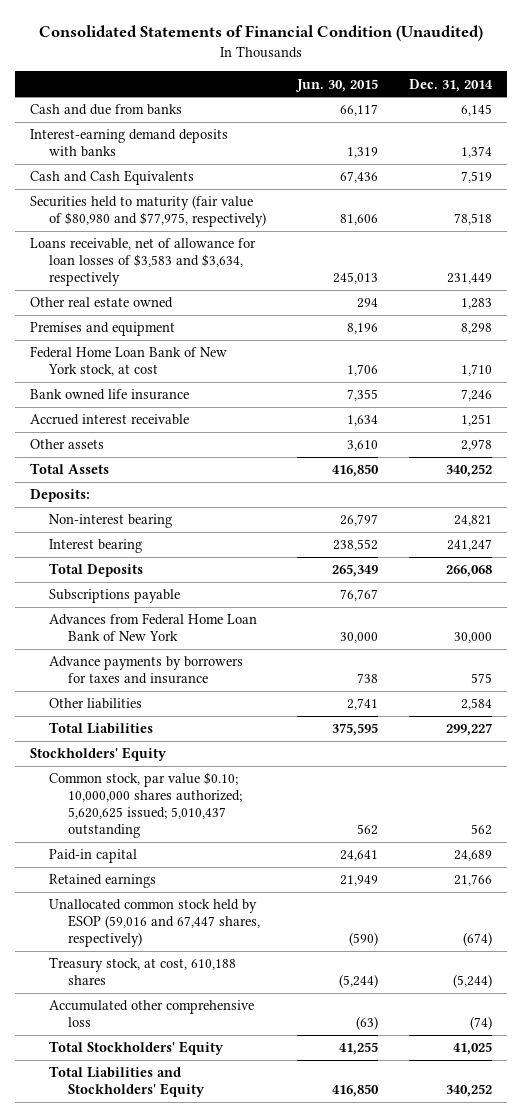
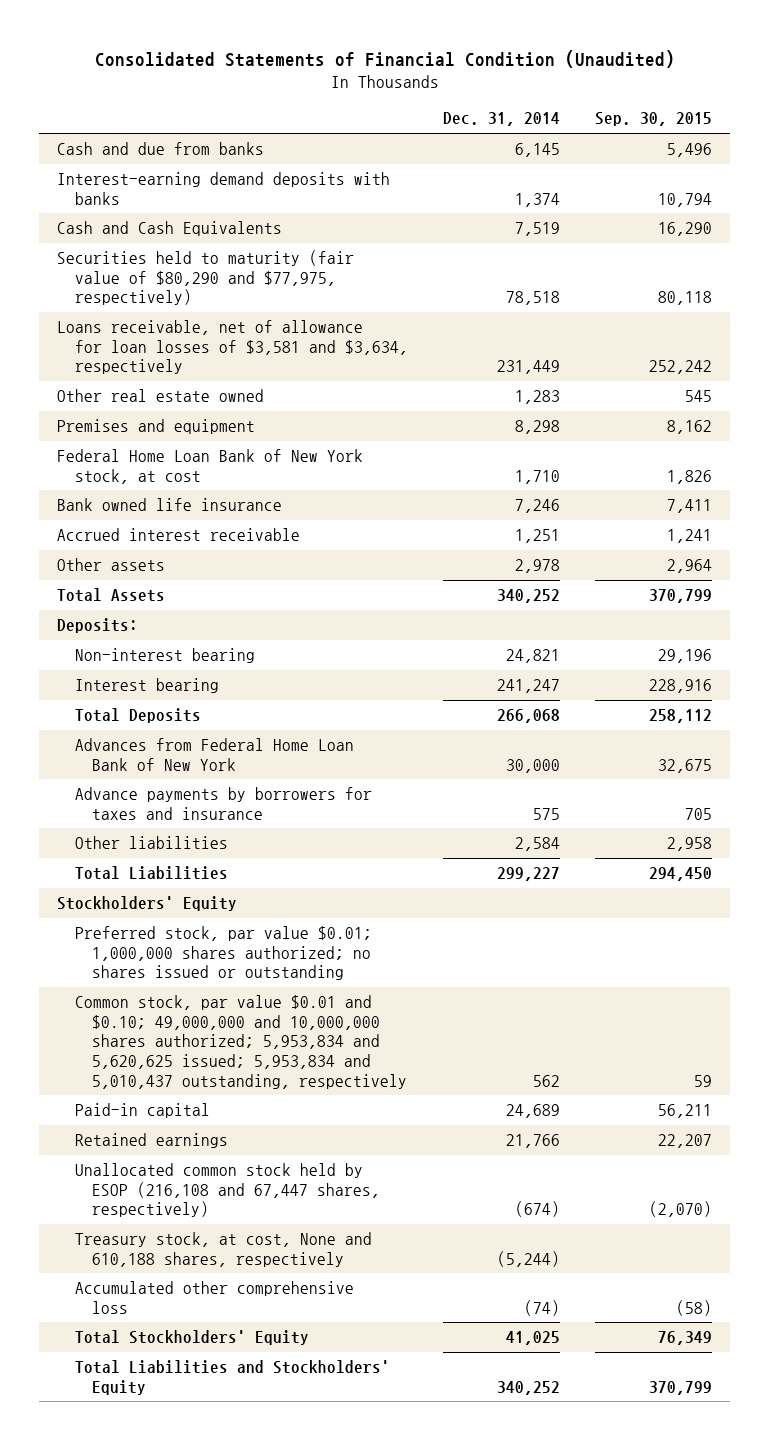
- | Jun. 30, 2015 | Dec. 31, 2014
+ | Dec. 31, 2014 | Sep. 30, 2015
- Securities held to maturity (fair value of $80,980 and $77,975, respectively) | 81,606 | 78,518
- Loans receivable, net of allowance for loan losses of $3,583 and $3,634, respectively | 245,013 | 231,449
+ Securities held to maturity (fair value of $80,290 and $77,975, respectively) | 78,518 | 80,118
+ Loans receivable, net of allowance for loan losses of $3,581 and $3,634, respectively | 231,449 | 252,242
- Subscriptions payable | 76,767 |
- Common stock, par value $0.10; 10,000,000 shares authorized; 5,620,625 issued; 5,010,437 outstanding | 562 | 562
+ Preferred stock, par value $0.01; 1,000,000 shares authorized; no shares issued or outstanding
+ Common stock, par value $0.01 and $0.10; 49,000,000 and 10,000,000 shares authorized; 5,953,834 and 5,620,625 issued; 5,953,834 and 5,010,437 outstanding, respectively | 562 | 59
- Unallocated common stock held by ESOP (59,016 and 67,447 shares, respectively) | (590) | (674)
- Treasury stock, at cost, 610,188 shares | (5,244) | (5,244)
+ Unallocated common stock held by ESOP (216,108 and 67,447 shares, respectively) | (674) | (2,070)
+ Treasury stock, at cost, None and 610,188 shares, respectively | (5,244) |

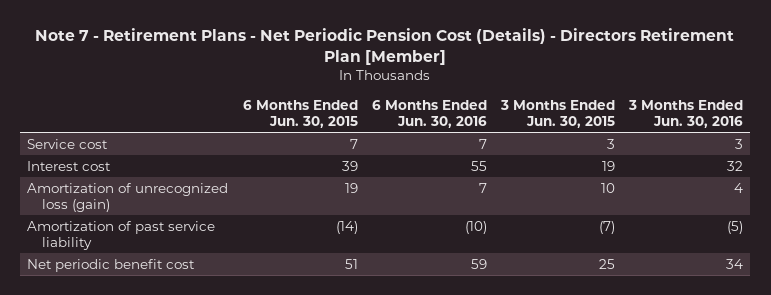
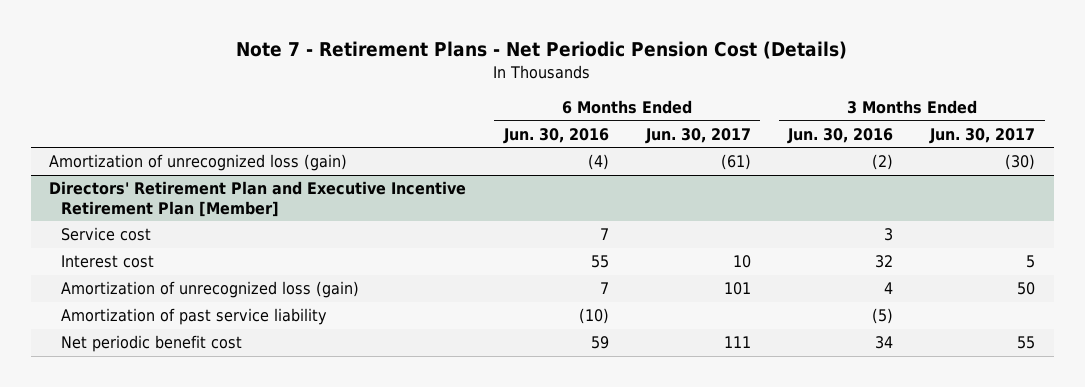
- Note 7 - Retirement Plans - Net Periodic Pension Cost (Details) - Directors Retirement Plan [Member]
+ Note 7 - Retirement Plans - Net Periodic Pension Cost (Details)
- | 6 Months Ended Jun. 30, 2015 | 6 Months Ended Jun. 30, 2016 | 3 Months Ended Jun. 30, 2015 | 3 Months Ended Jun. 30, 2016
+ | 6 Months Ended Jun. 30, 2016 | 6 Months Ended Jun. 30, 2017 | 3 Months Ended Jun. 30, 2016 | 3 Months Ended Jun. 30, 2017
+ Amortization of unrecognized loss (gain) | (4) | (61) | (2) | (30)
+ Directors' Retirement Plan and Executive Incentive Retirement Plan [Member]

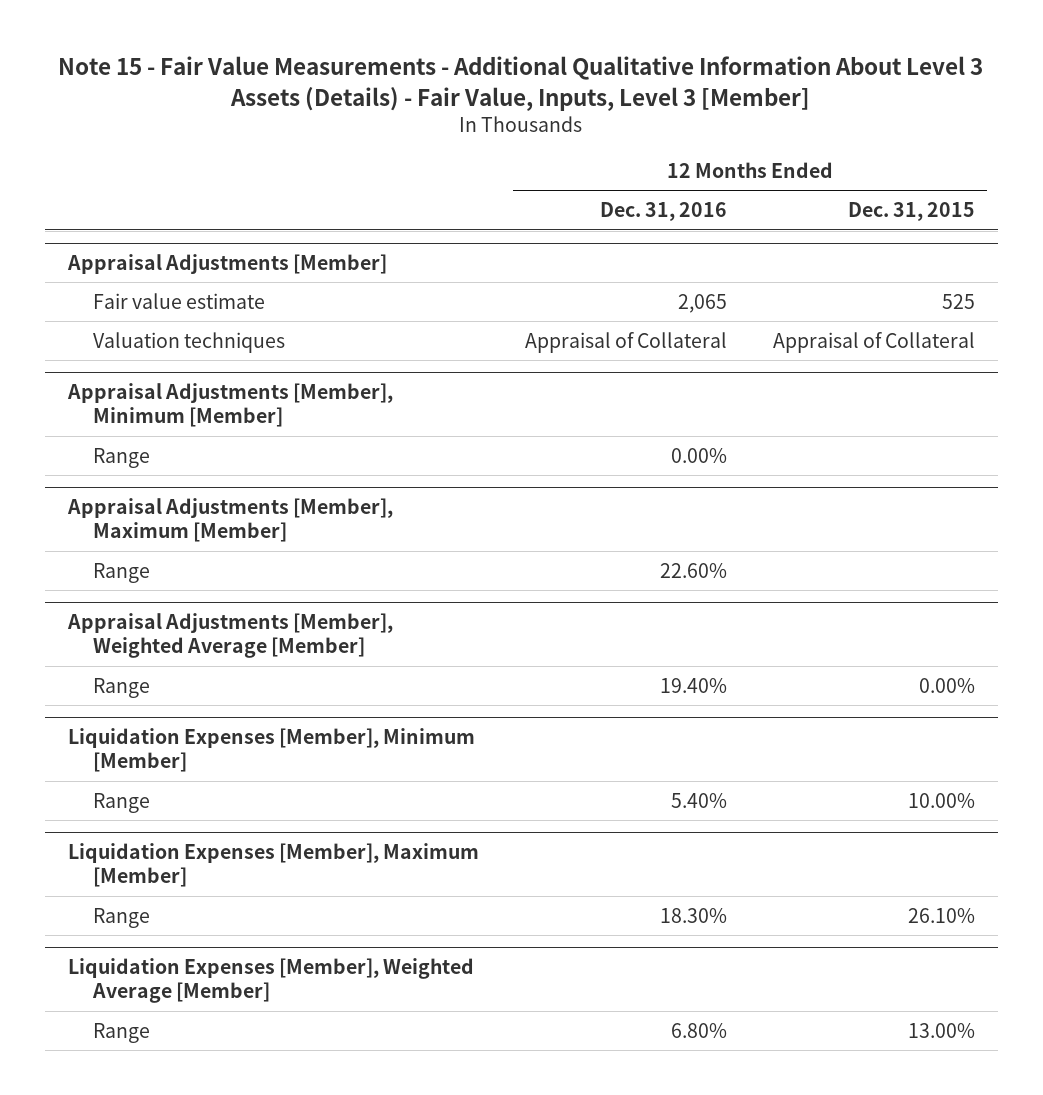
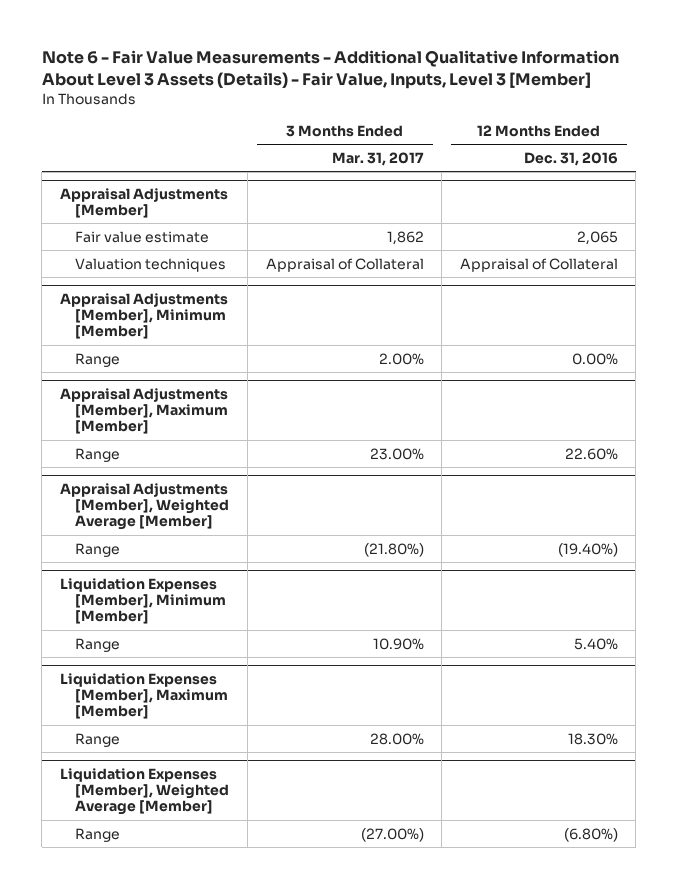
- Note 15 - Fair Value Measurements - Additional Qualitative Information About Level 3 Assets (Details) - Fair Value, Inputs, Level 3 [Member]
+ Note 6 - Fair Value Measurements - Additional Qualitative Information About Level 3 Assets (Details) - Fair Value, Inputs, Level 3 [Member]
- | 12 Months Ended Dec. 31, 2016 | 12 Months Ended Dec. 31, 2015
+ | 3 Months Ended Mar. 31, 2017 | 12 Months Ended Dec. 31, 2016
@ Appraisal Adjustments [Member], Weighted Average [Member]
- Range | 19.40% | 0.00%
+ Range | (21.80%) | (19.40%)
@ Liquidation Expenses [Member], Weighted Average [Member]
- Range | 6.80% | 13.00%
+ Range | (27.00%) | (6.80%)

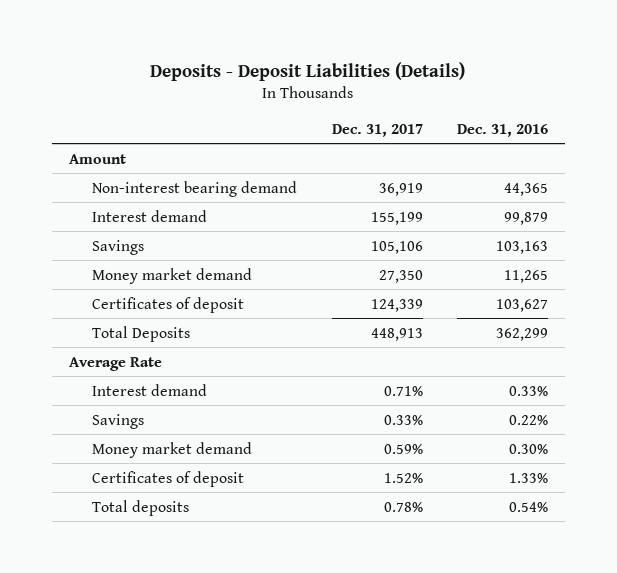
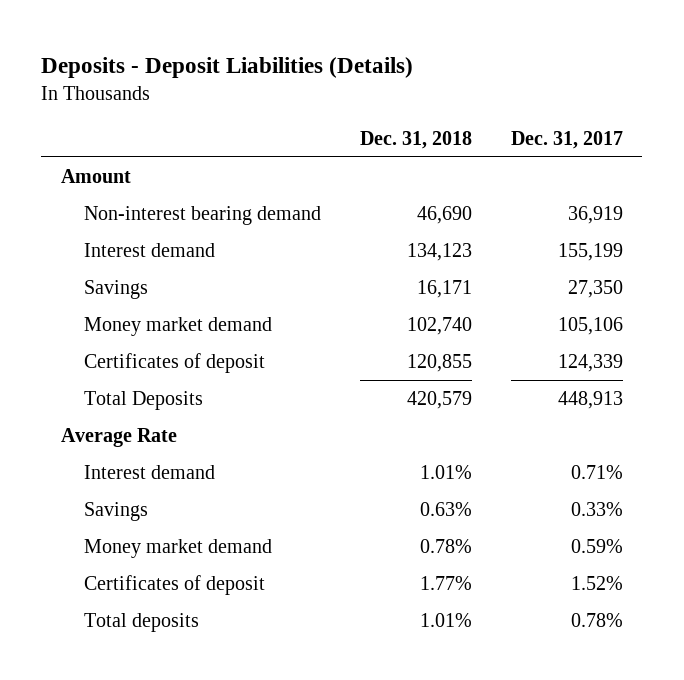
- | Dec. 31, 2017 | Dec. 31, 2016
+ | Dec. 31, 2018 | Dec. 31, 2017
- Savings | 105,106 | 103,163
- Money market demand | 27,350 | 11,265
+ Savings | 16,171 | 27,350
+ Money market demand | 102,740 | 105,106

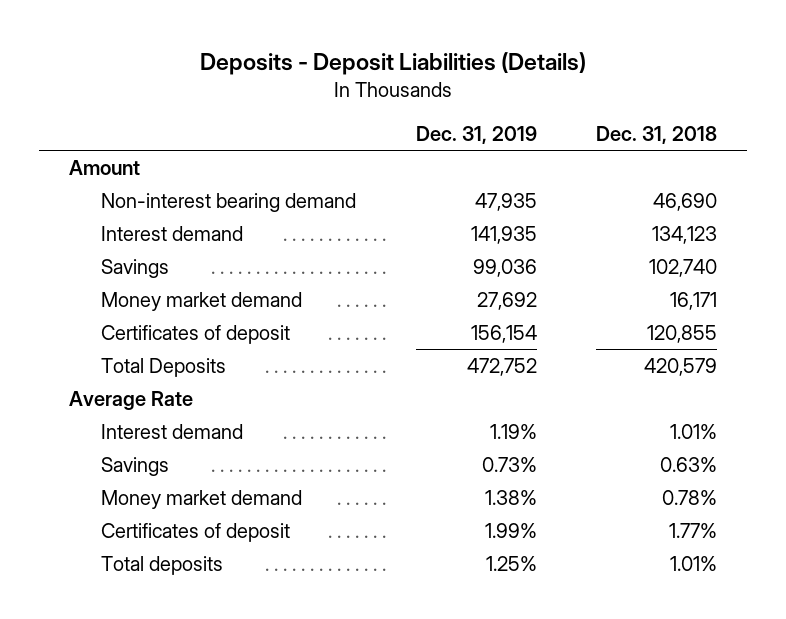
- | Dec. 31, 2018 | Dec. 31, 2017
+ | Dec. 31, 2019 | Dec. 31, 2018
- Savings | 16,171 | 27,350
- Money market demand | 102,740 | 105,106
+ Savings | 99,036 | 102,740
+ Money market demand | 27,692 | 16,171

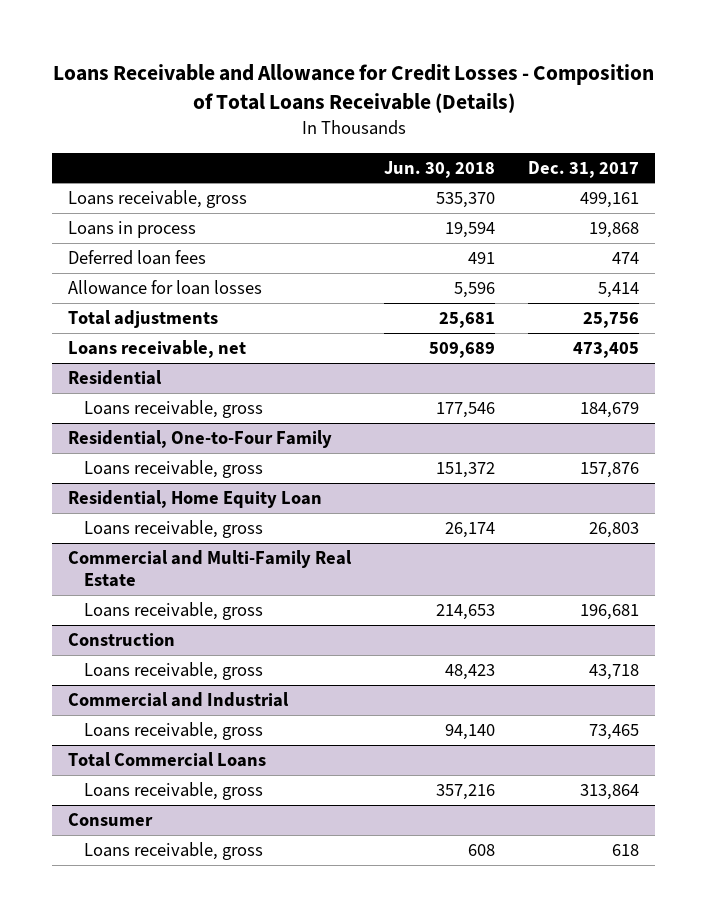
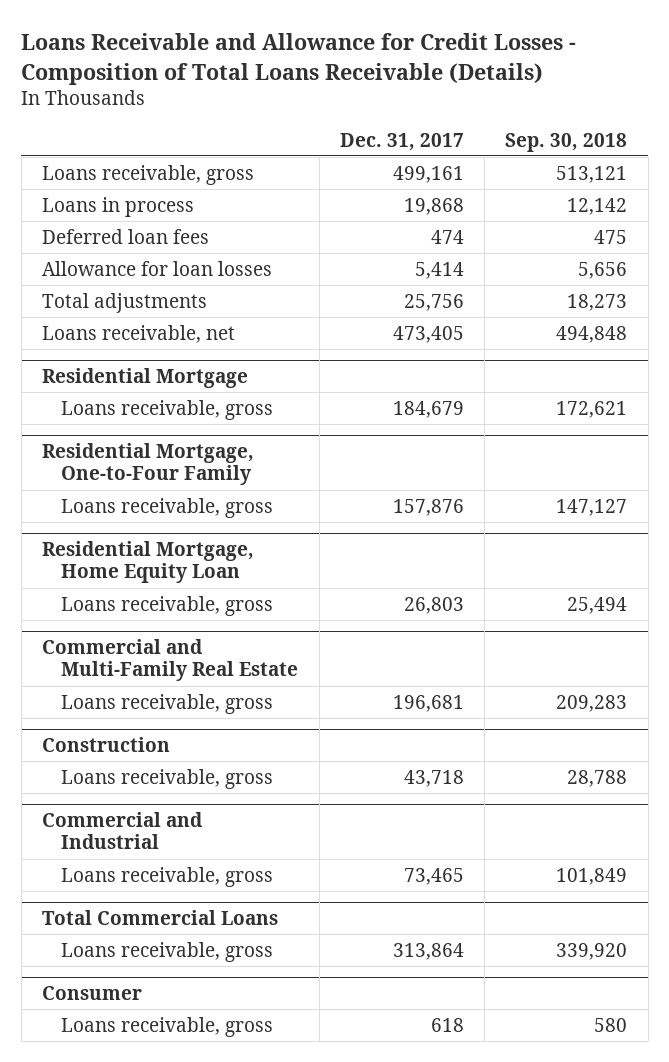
- | Jun. 30, 2018 | Dec. 31, 2017
+ | Dec. 31, 2017 | Sep. 30, 2018
- Residential
+ Residential Mortgage
- Residential, One-to-Four Family
+ Residential Mortgage, One-to-Four Family
- Residential, Home Equity Loan
+ Residential Mortgage, Home Equity Loan

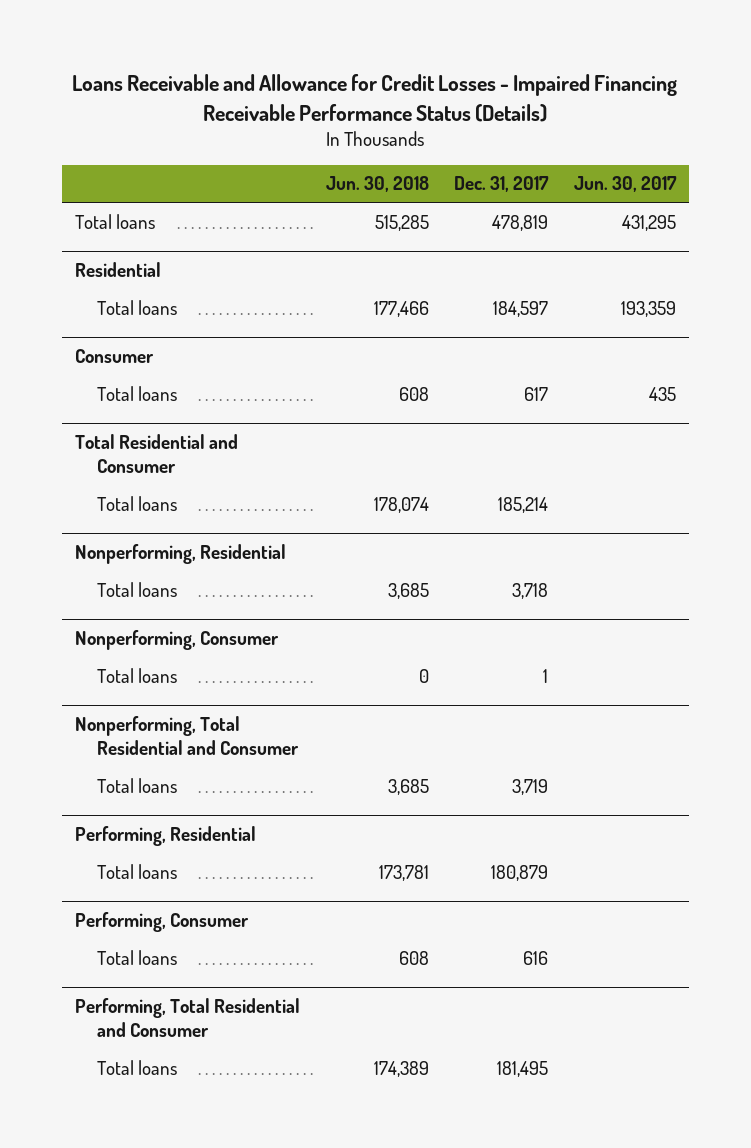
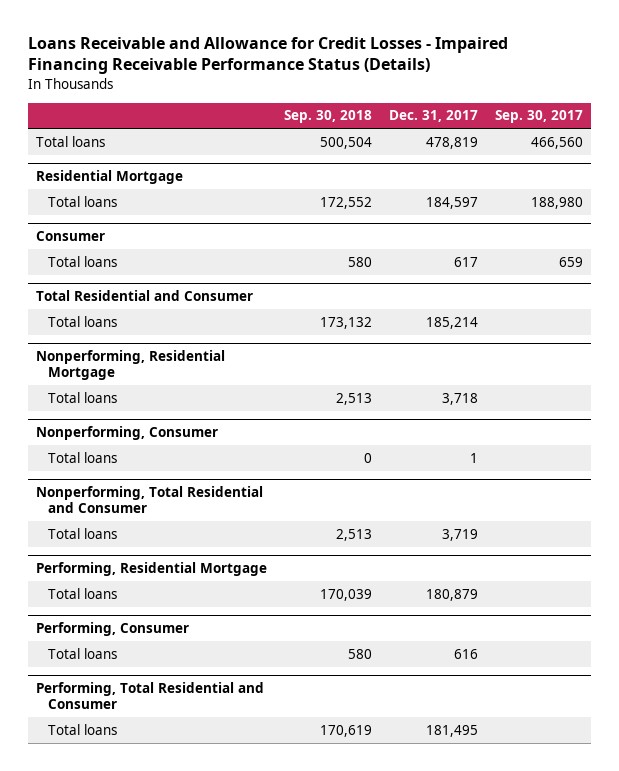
- | Jun. 30, 2018 | Dec. 31, 2017 | Jun. 30, 2017
+ | Sep. 30, 2018 | Dec. 31, 2017 | Sep. 30, 2017
- Residential
+ Residential Mortgage
- Nonperforming, Residential
+ Nonperforming, Residential Mortgage
- Performing, Residential
+ Performing, Residential Mortgage

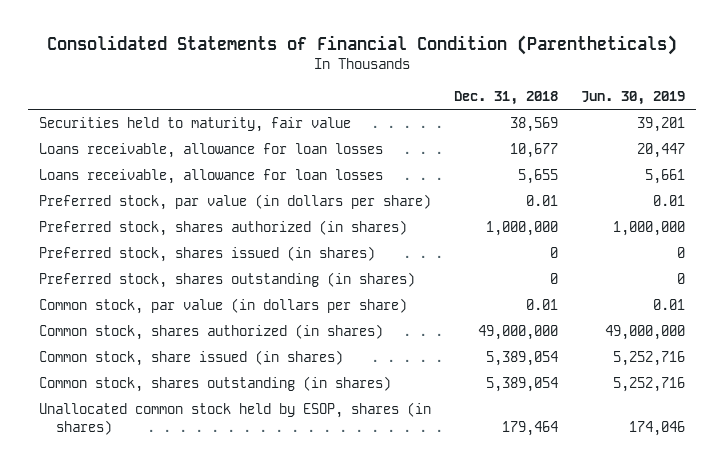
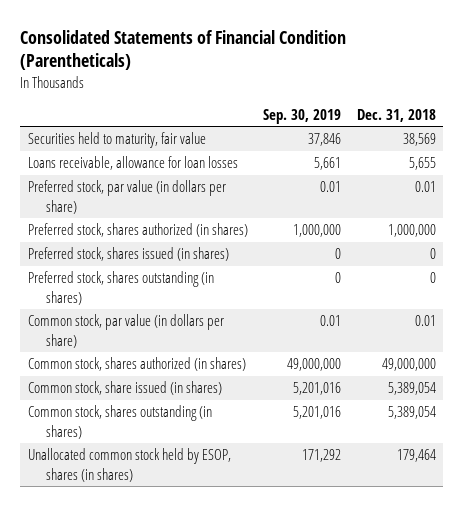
- | Dec. 31, 2018 | Jun. 30, 2019
+ | Sep. 30, 2019 | Dec. 31, 2018
- Loans receivable, allowance for loan losses | 10,677 | 20,447

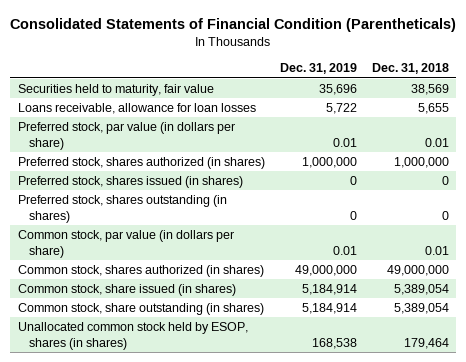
- | Sep. 30, 2019 | Dec. 31, 2018
+ | Dec. 31, 2019 | Dec. 31, 2018
- Common stock, shares outstanding (in shares) | 5,201,016 | 5,389,054
+ Common stock, share outstanding (in shares) | 5,184,914 | 5,389,054

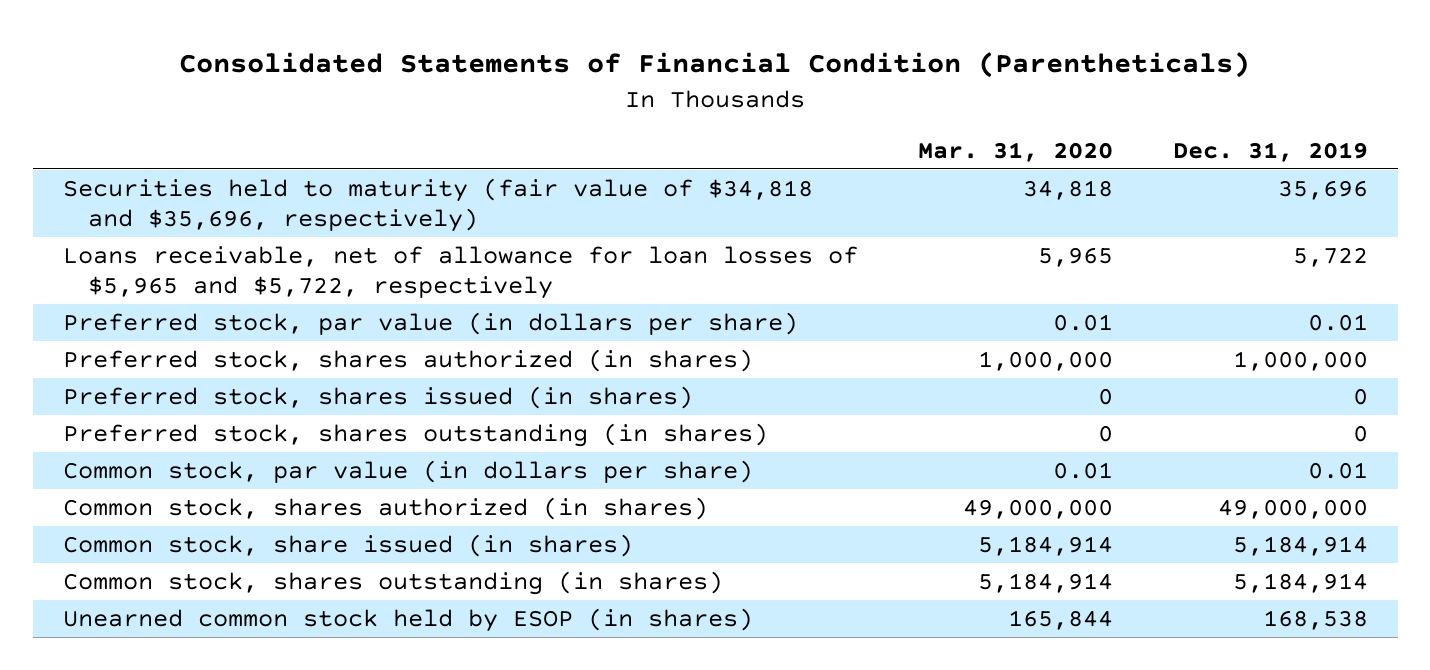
- | Dec. 31, 2019 | Dec. 31, 2018
+ | Mar. 31, 2020 | Dec. 31, 2019
- Securities held to maturity, fair value | 35,696 | 38,569
- Loans receivable, allowance for loan losses | 5,722 | 5,655
+ Securities held to maturity (fair value of $34,818 and $35,696, respectively) | 34,818 | 35,696
+ Loans receivable, net of allowance for loan losses of $5,965 and $5,722, respectively | 5,965 | 5,722
- Common stock, share outstanding (in shares) | 5,184,914 | 5,389,054
- Unallocated common stock held by ESOP, shares (in shares) | 168,538 | 179,464
+ Common stock, shares outstanding (in shares) | 5,184,914 | 5,184,914
+ Unearned common stock held by ESOP (in shares) | 165,844 | 168,538

